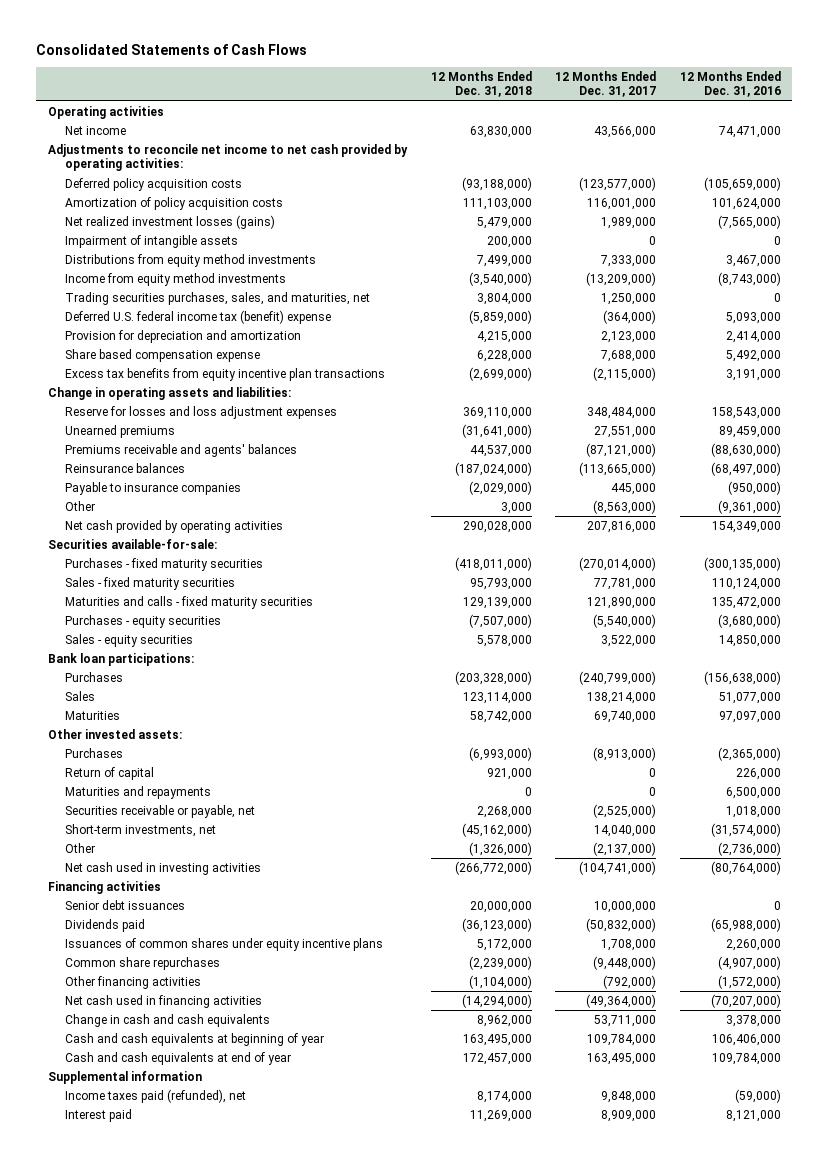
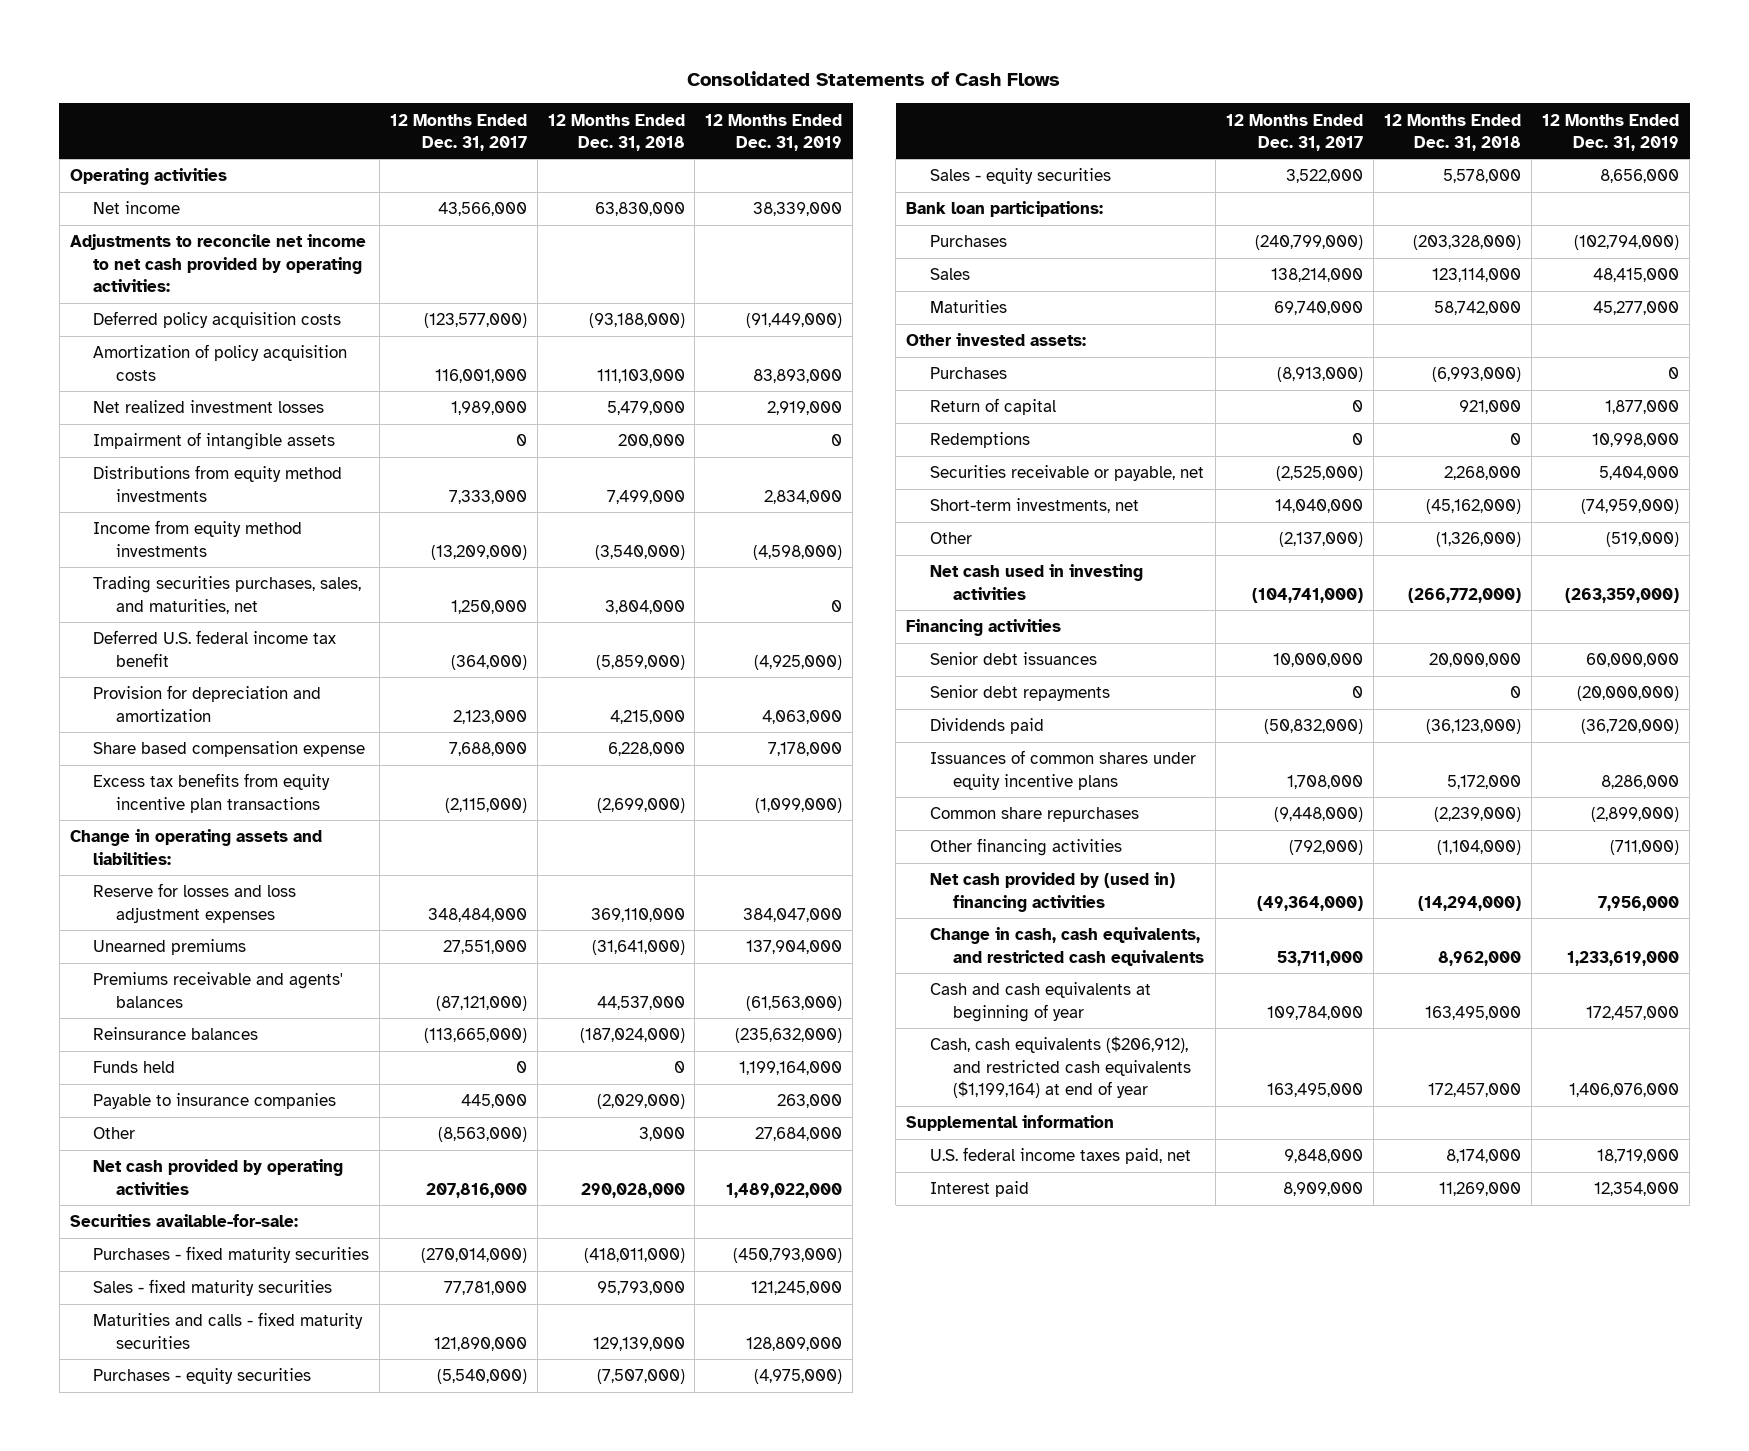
- | 12 Months Ended Dec. 31, 2018 | 12 Months Ended Dec. 31, 2017 | 12 Months Ended Dec. 31, 2016
+ | 12 Months Ended Dec. 31, 2017 | 12 Months Ended Dec. 31, 2018 | 12 Months Ended Dec. 31, 2019
- Net realized investment losses (gains) | 5,479,000 | 1,989,000 | (7,565,000)
+ Net realized investment losses | 1,989,000 | 5,479,000 | 2,919,000
- Deferred U.S. federal income tax (benefit) expense | (5,859,000) | (364,000) | 5,093,000
+ Deferred U.S. federal income tax benefit | (364,000) | (5,859,000) | (4,925,000)
+ Funds held | 0 | 0 | 1,199,164,000
- Maturities and repayments | 0 | 0 | 6,500,000
+ Redemptions | 0 | 0 | 10,998,000
+ Senior debt repayments | 0 | 0 | (20,000,000)
- Net cash used in financing activities | (14,294,000) | (49,364,000) | (70,207,000)
- Change in cash and cash equivalents | 8,962,000 | 53,711,000 | 3,378,000
+ Net cash provided by (used in) financing activities | (49,364,000) | (14,294,000) | 7,956,000
+ Change in cash, cash equivalents, and restricted cash equivalents | 53,711,000 | 8,962,000 | 1,233,619,000
- Cash and cash equivalents at end of year | 172,457,000 | 163,495,000 | 109,784,000
+ Cash, cash equivalents ($206,912), and restricted cash equivalents ($1,199,164) at end of year | 163,495,000 | 172,457,000 | 1,406,076,000
- Income taxes paid (refunded), net | 8,174,000 | 9,848,000 | (59,000)
+ U.S. federal income taxes paid, net | 9,848,000 | 8,174,000 | 18,719,000

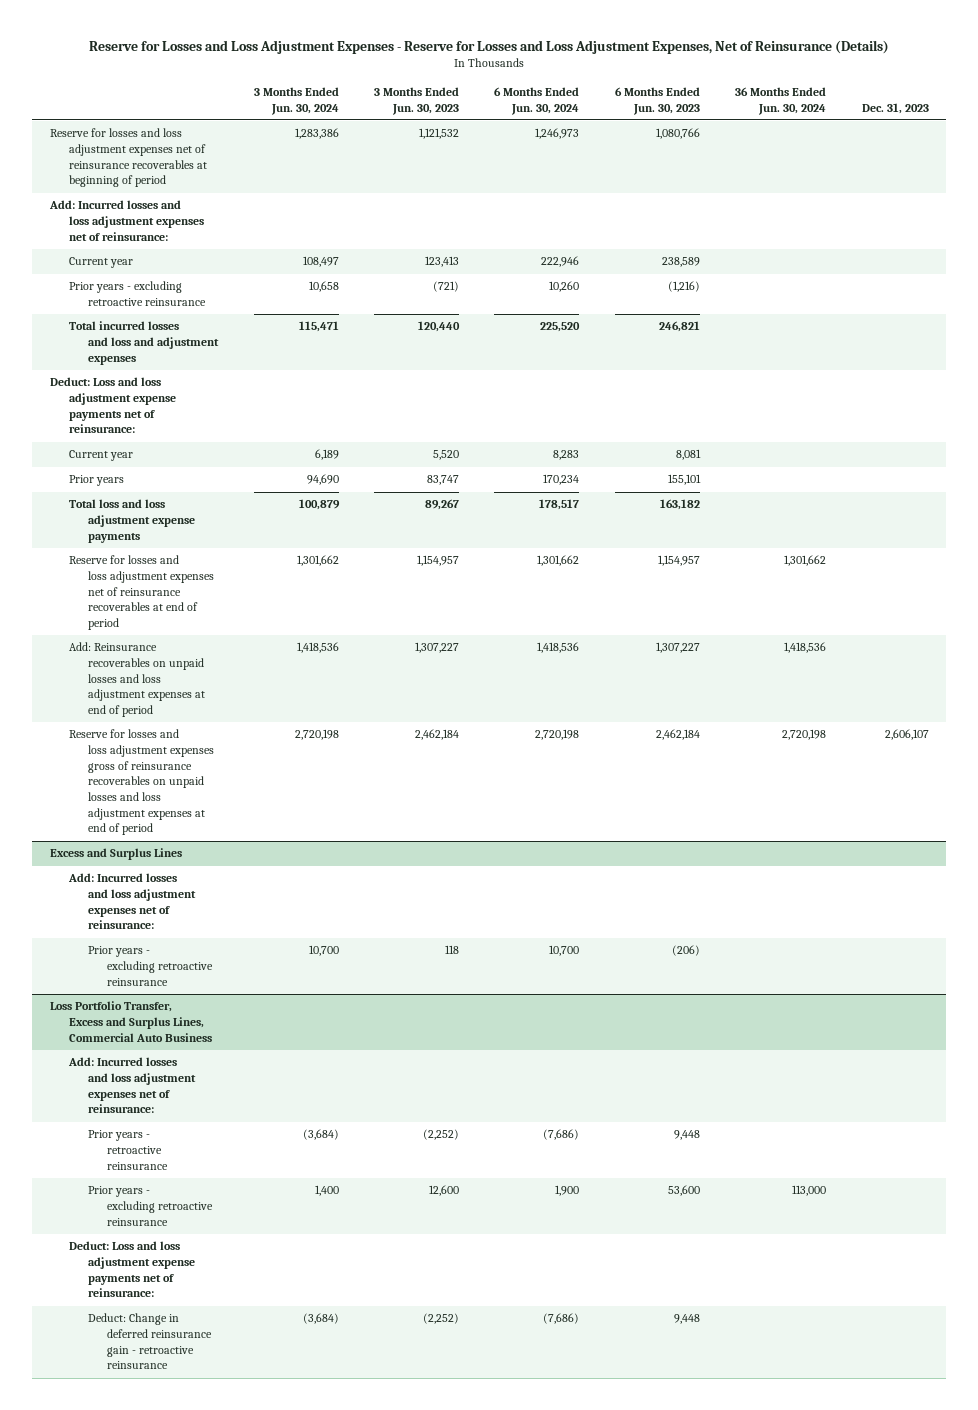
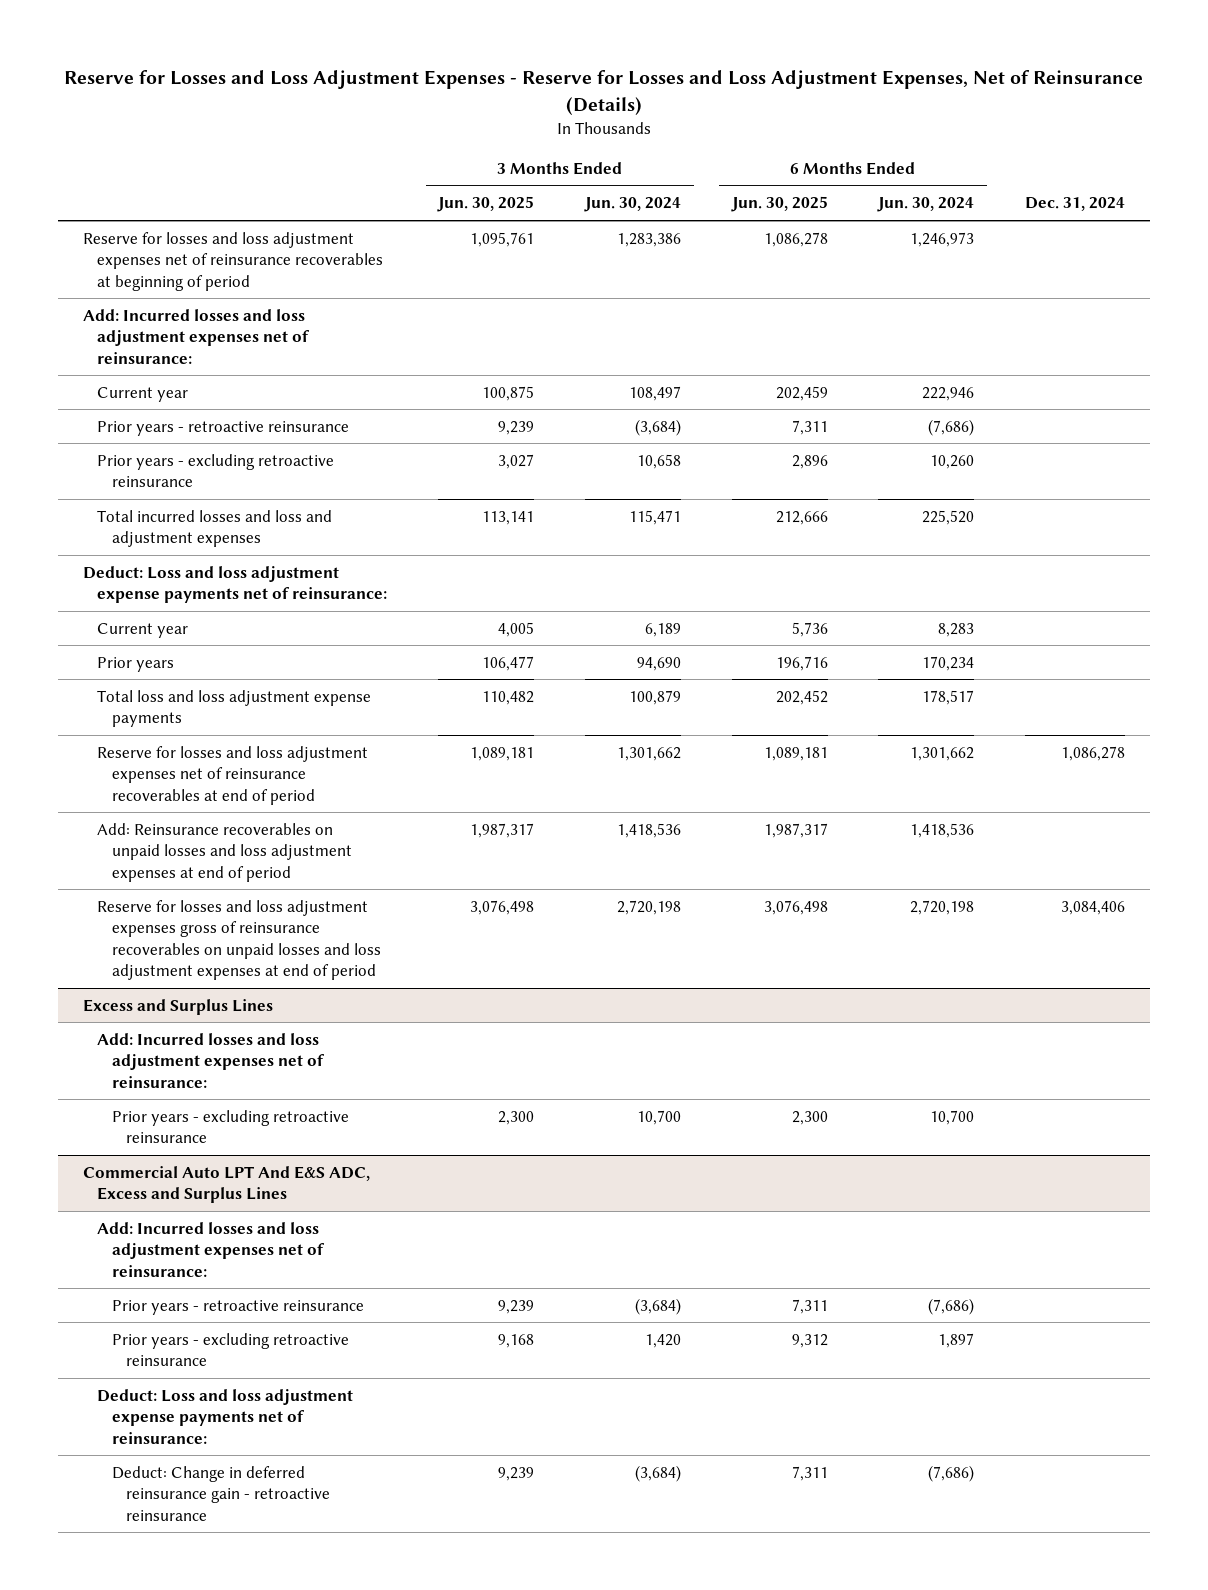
- | 3 Months Ended Jun. 30, 2024 | 3 Months Ended Jun. 30, 2023 | 6 Months Ended Jun. 30, 2024 | 6 Months Ended Jun. 30, 2023 | 36 Months Ended Jun. 30, 2024 | Dec. 31, 2023
+ | 3 Months Ended Jun. 30, 2025 | 3 Months Ended Jun. 30, 2024 | 6 Months Ended Jun. 30, 2025 | 6 Months Ended Jun. 30, 2024 | Dec. 31, 2024
+ Prior years - retroactive reinsurance | 9,239 | (3,684) | 7,311 | (7,686) |
- Loss Portfolio Transfer, Excess and Surplus Lines, Commercial Auto Business
+ Commercial Auto LPT And E&S ADC, Excess and Surplus Lines
- Prior years - excluding retroactive reinsurance | 1,400 | 12,600 | 1,900 | 53,600 | 113,000 |
+ Prior years - excluding retroactive reinsurance | 9,168 | 1,420 | 9,312 | 1,897 |

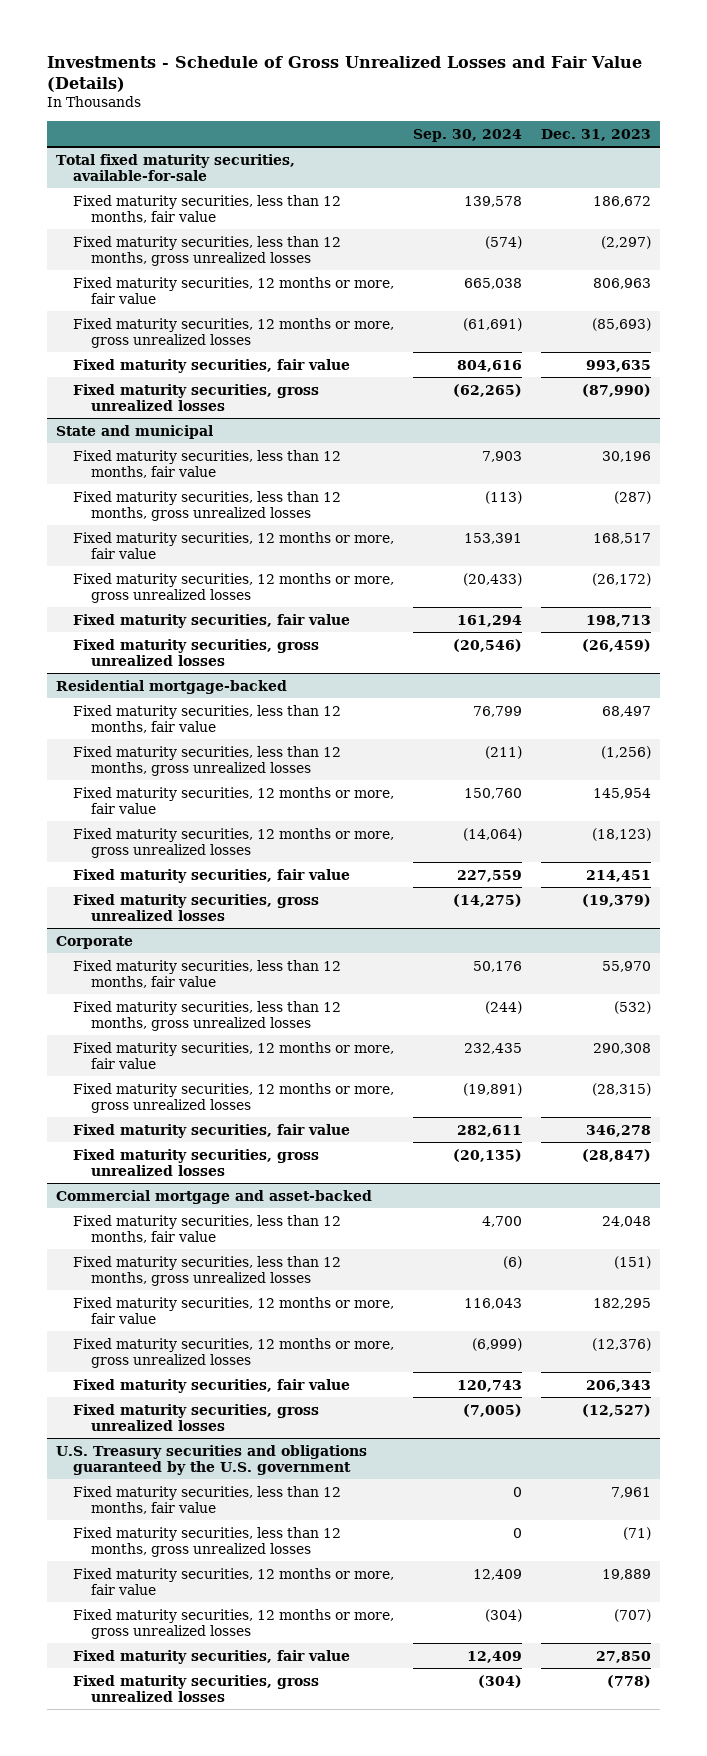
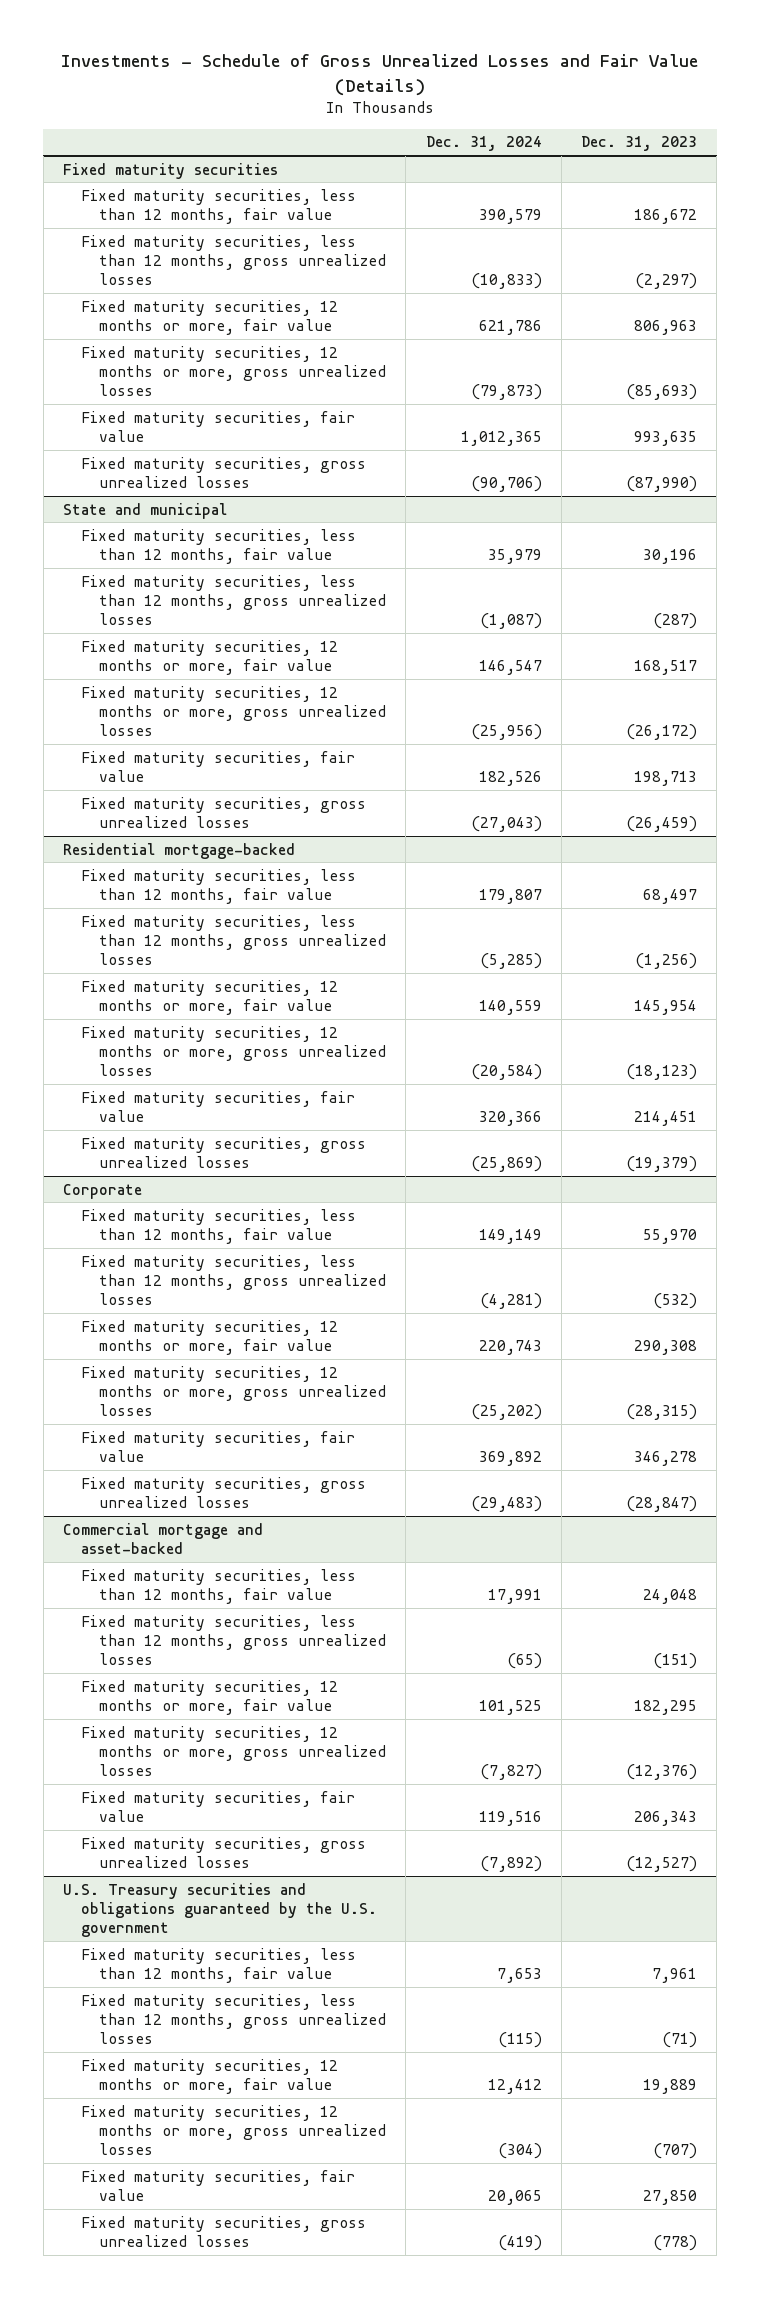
- | Sep. 30, 2024 | Dec. 31, 2023
+ | Dec. 31, 2024 | Dec. 31, 2023
- Total fixed maturity securities, available-for-sale
+ Fixed maturity securities

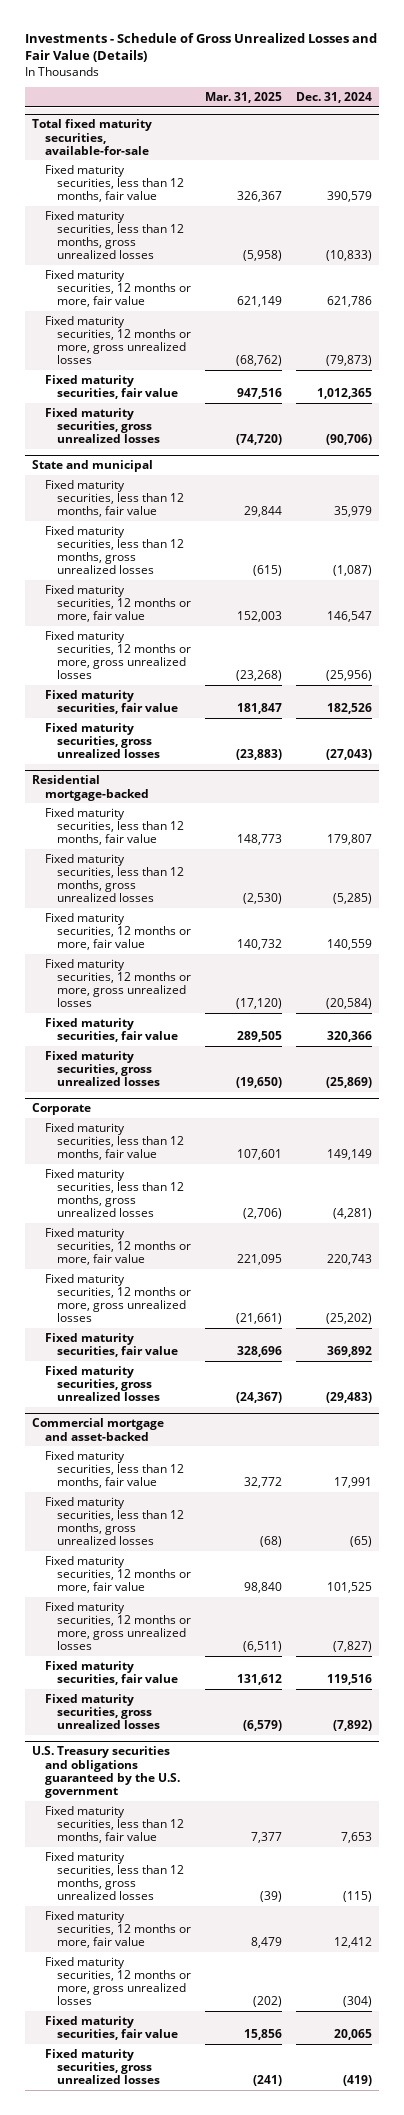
- | Dec. 31, 2024 | Dec. 31, 2023
+ | Mar. 31, 2025 | Dec. 31, 2024
- Fixed maturity securities
+ Total fixed maturity securities, available-for-sale

